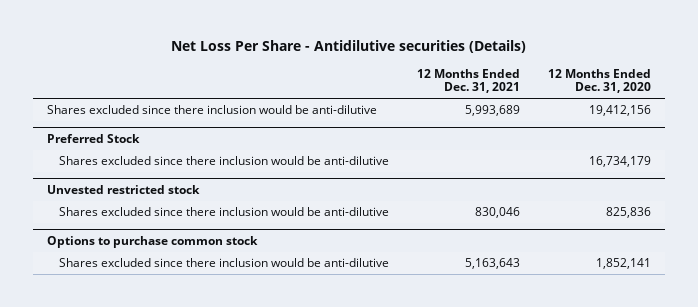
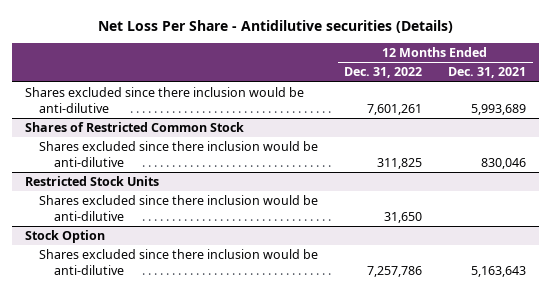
- | 12 Months Ended Dec. 31, 2021 | 12 Months Ended Dec. 31, 2020
+ | 12 Months Ended Dec. 31, 2022 | 12 Months Ended Dec. 31, 2021
- Preferred Stock
- Shares excluded since there inclusion would be anti-dilutive | | 16,734,179
- Unvested restricted stock
+ Shares of Restricted Common Stock
- Options to purchase common stock
+ Restricted Stock Units
+ Shares excluded since there inclusion would be anti-dilutive | 31,650 |
+ Stock Option

